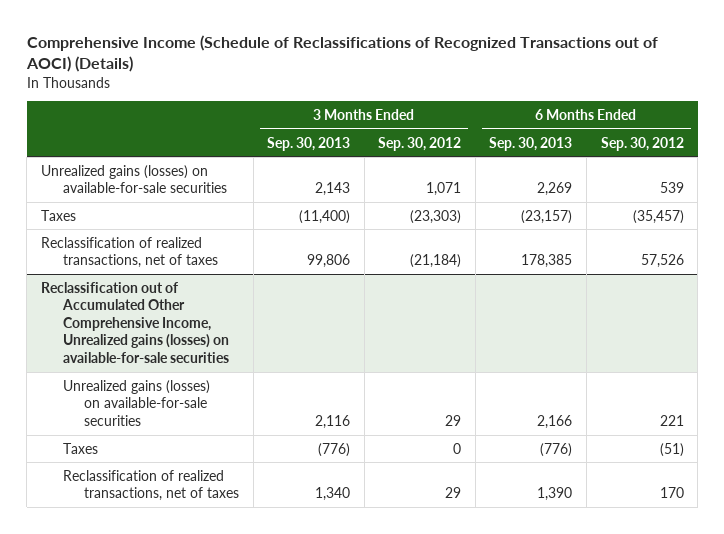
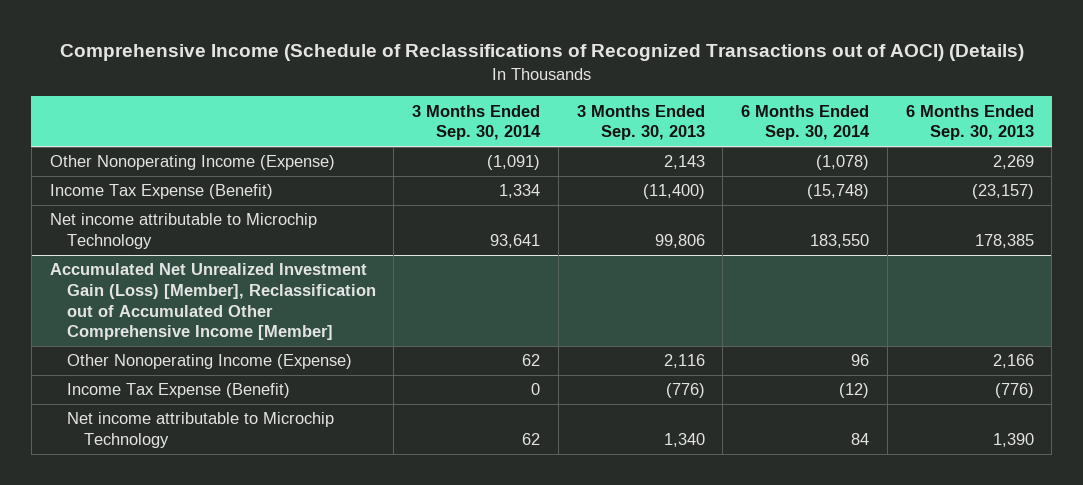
- | 3 Months Ended Sep. 30, 2013 | 3 Months Ended Sep. 30, 2012 | 6 Months Ended Sep. 30, 2013 | 6 Months Ended Sep. 30, 2012
+ | 3 Months Ended Sep. 30, 2014 | 3 Months Ended Sep. 30, 2013 | 6 Months Ended Sep. 30, 2014 | 6 Months Ended Sep. 30, 2013
- Unrealized gains (losses) on available-for-sale securities | 2,143 | 1,071 | 2,269 | 539
- Taxes | (11,400) | (23,303) | (23,157) | (35,457)
- Reclassification of realized transactions, net of taxes | 99,806 | (21,184) | 178,385 | 57,526
- Reclassification out of Accumulated Other Comprehensive Income, Unrealized gains (losses) on available-for-sale securities
- Unrealized gains (losses) on available-for-sale securities | 2,116 | 29 | 2,166 | 221
- Taxes | (776) | 0 | (776) | (51)
- Reclassification of realized transactions, net of taxes | 1,340 | 29 | 1,390 | 170
+ Other Nonoperating Income (Expense) | (1,091) | 2,143 | (1,078) | 2,269
+ Income Tax Expense (Benefit) | 1,334 | (11,400) | (15,748) | (23,157)
+ Net income attributable to Microchip Technology | 93,641 | 99,806 | 183,550 | 178,385
+ Accumulated Net Unrealized Investment Gain (Loss) [Member], Reclassification out of Accumulated Other Comprehensive Income [Member]
+ Other Nonoperating Income (Expense) | 62 | 2,116 | 96 | 2,166
+ Income Tax Expense (Benefit) | 0 | (776) | (12) | (776)
+ Net income attributable to Microchip Technology | 62 | 1,340 | 84 | 1,390

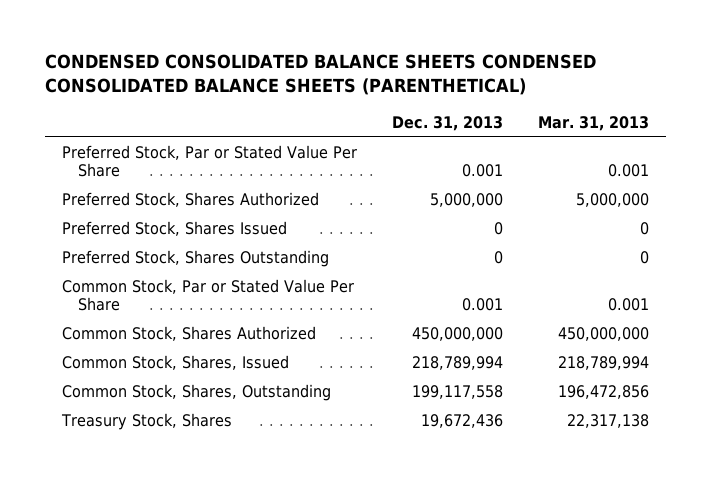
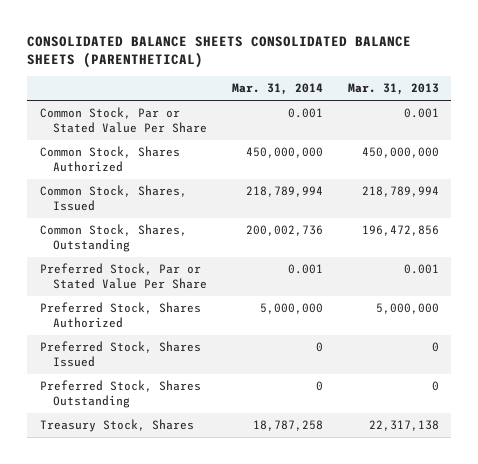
- CONDENSED CONSOLIDATED BALANCE SHEETS CONDENSED CONSOLIDATED BALANCE SHEETS (PARENTHETICAL)
+ CONSOLIDATED BALANCE SHEETS CONSOLIDATED BALANCE SHEETS (PARENTHETICAL)
- | Dec. 31, 2013 | Mar. 31, 2013
+ | Mar. 31, 2014 | Mar. 31, 2013
moved down: Preferred Stock, Par or Stated Value Per Share | 0.001 | 0.001
moved down: Preferred Stock, Shares Authorized | 5,000,000 | 5,000,000
moved down: Preferred Stock, Shares Issued | 0 | 0
moved down: Preferred Stock, Shares Outstanding | 0 | 0

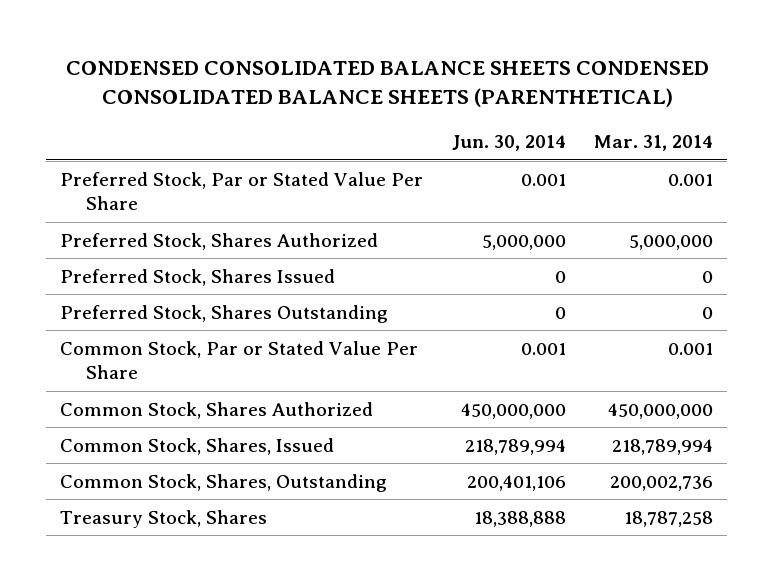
- CONSOLIDATED BALANCE SHEETS CONSOLIDATED BALANCE SHEETS (PARENTHETICAL)
+ CONDENSED CONSOLIDATED BALANCE SHEETS CONDENSED CONSOLIDATED BALANCE SHEETS (PARENTHETICAL)
- | Mar. 31, 2014 | Mar. 31, 2013
+ | Jun. 30, 2014 | Mar. 31, 2014
moved down: Common Stock, Par or Stated Value Per Share | 0.001 | 0.001
moved down: Common Stock, Shares Authorized | 450,000,000 | 450,000,000
moved down: Common Stock, Shares, Issued | 218,789,994 | 218,789,994
moved down: Common Stock, Shares, Outstanding | 200,401,106 | 200,002,736

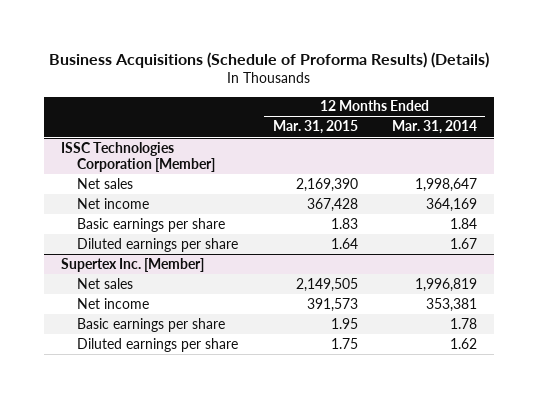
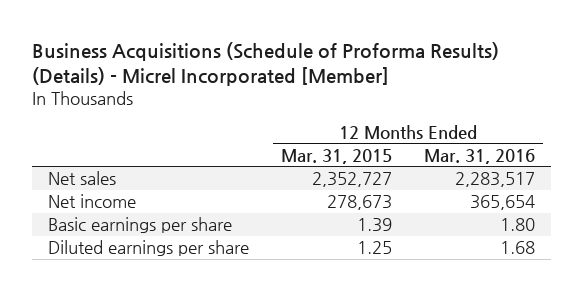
- Business Acquisitions (Schedule of Proforma Results) (Details)
+ Business Acquisitions (Schedule of Proforma Results) (Details) - Micrel Incorporated [Member]
- | 12 Months Ended Mar. 31, 2015 | 12 Months Ended Mar. 31, 2014
+ | 12 Months Ended Mar. 31, 2015 | 12 Months Ended Mar. 31, 2016
- ISSC Technologies Corporation [Member]
- Net sales | 2,169,390 | 1,998,647
- Net income | 367,428 | 364,169
- Basic earnings per share | 1.83 | 1.84
- Diluted earnings per share | 1.64 | 1.67
- Supertex Inc. [Member]
- Net sales | 2,149,505 | 1,996,819
- Net income | 391,573 | 353,381
- Basic earnings per share | 1.95 | 1.78
- Diluted earnings per share | 1.75 | 1.62
+ Net sales | 2,352,727 | 2,283,517
+ Net income | 278,673 | 365,654
+ Basic earnings per share | 1.39 | 1.80
+ Diluted earnings per share | 1.25 | 1.68

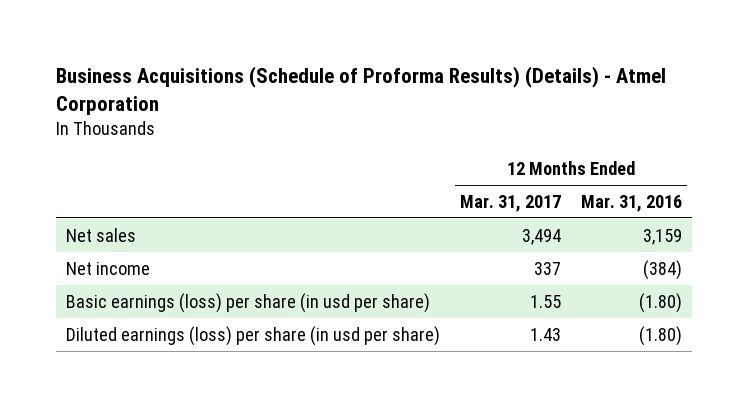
- Business Acquisitions (Schedule of Proforma Results) (Details) - Micrel Incorporated [Member]
+ Business Acquisitions (Schedule of Proforma Results) (Details) - Atmel Corporation
- | 12 Months Ended Mar. 31, 2015 | 12 Months Ended Mar. 31, 2016
+ | 12 Months Ended Mar. 31, 2017 | 12 Months Ended Mar. 31, 2016
- Net sales | 2,352,727 | 2,283,517
- Net income | 278,673 | 365,654
- Basic earnings per share | 1.39 | 1.80
- Diluted earnings per share | 1.25 | 1.68
+ Net sales | 3,494 | 3,159
+ Net income | 337 | (384)
+ Basic earnings (loss) per share (in usd per share) | 1.55 | (1.80)
+ Diluted earnings (loss) per share (in usd per share) | 1.43 | (1.80)

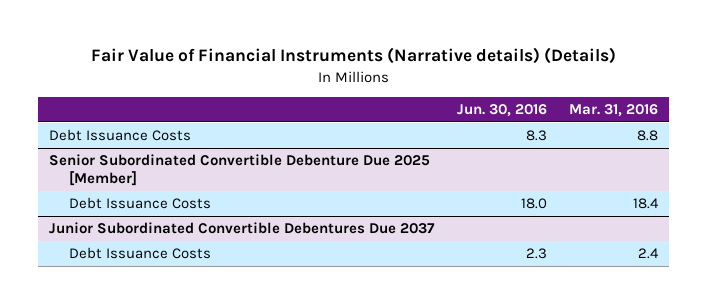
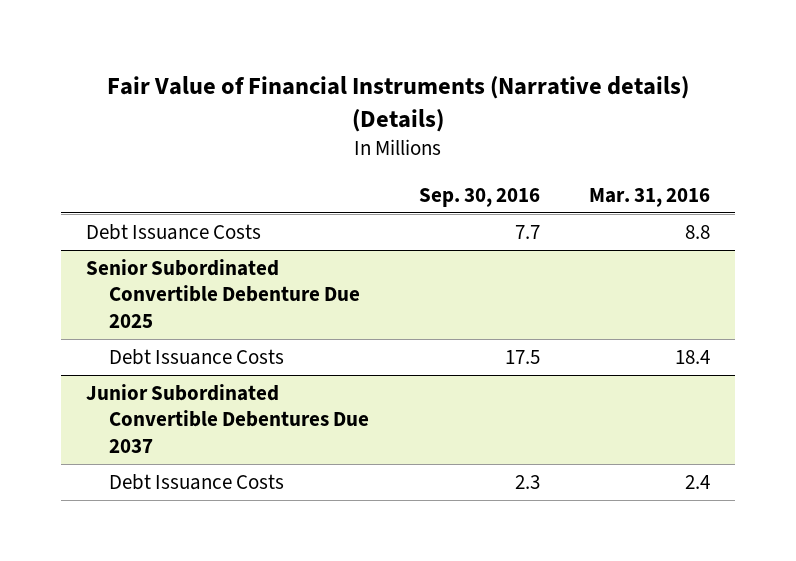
- | Jun. 30, 2016 | Mar. 31, 2016
+ | Sep. 30, 2016 | Mar. 31, 2016
- Senior Subordinated Convertible Debenture Due 2025 [Member]
+ Senior Subordinated Convertible Debenture Due 2025

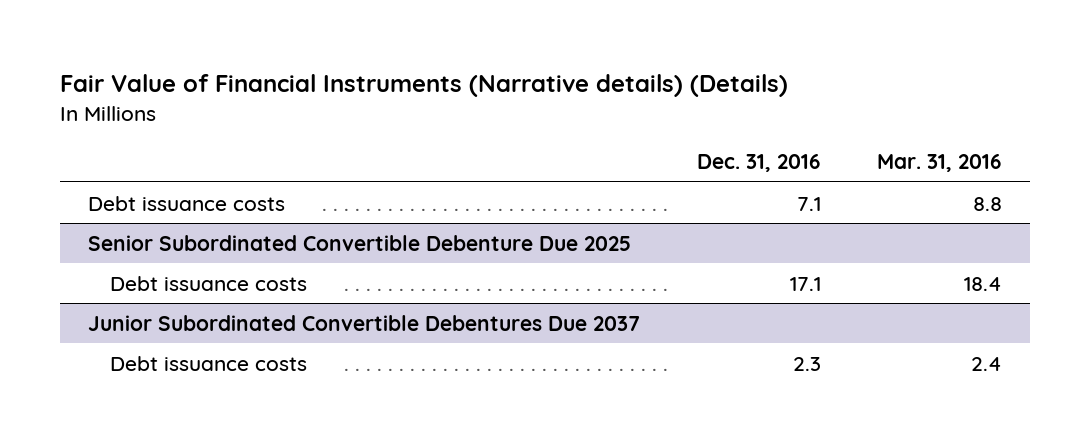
- | Sep. 30, 2016 | Mar. 31, 2016
+ | Dec. 31, 2016 | Mar. 31, 2016
- Debt Issuance Costs | 7.7 | 8.8
+ Debt issuance costs | 7.1 | 8.8
@ Senior Subordinated Convertible Debenture Due 2025
- Debt Issuance Costs | 17.5 | 18.4
+ Debt issuance costs | 17.1 | 18.4
@ Junior Subordinated Convertible Debentures Due 2037
- Debt Issuance Costs | 2.3 | 2.4
+ Debt issuance costs | 2.3 | 2.4

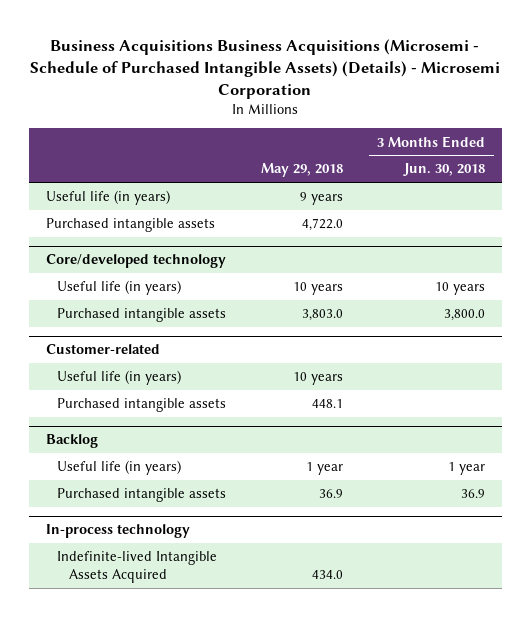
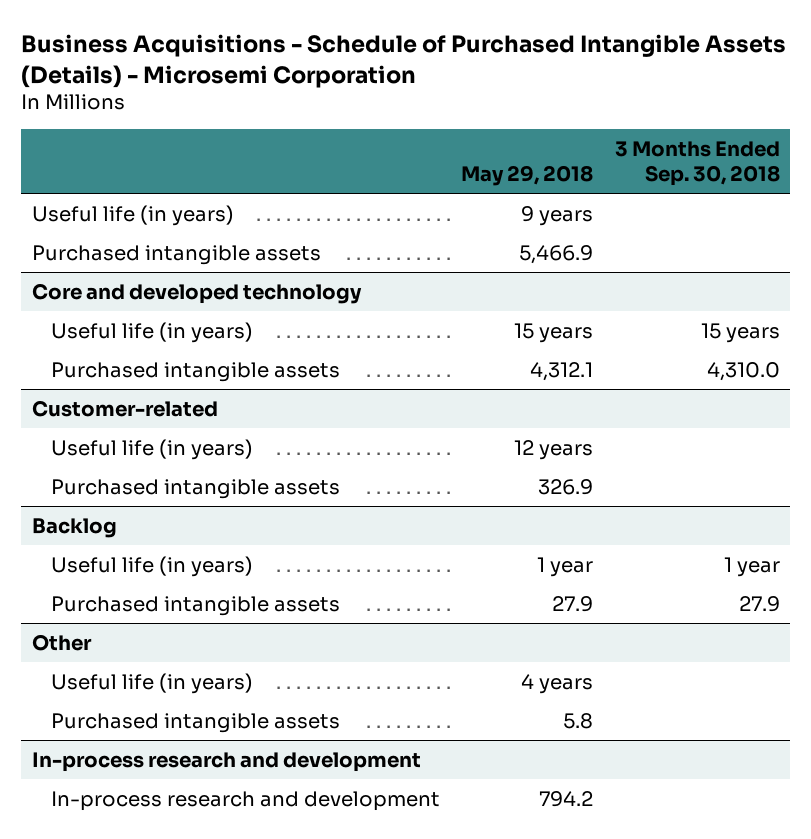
- Business Acquisitions Business Acquisitions (Microsemi - Schedule of Purchased Intangible Assets) (Details) - Microsemi Corporation
+ Business Acquisitions - Schedule of Purchased Intangible Assets (Details) - Microsemi Corporation
- | May 29, 2018 | 3 Months Ended Jun. 30, 2018
+ | May 29, 2018 | 3 Months Ended Sep. 30, 2018
- Purchased intangible assets | 4,722.0 |
- Core/developed technology
- Useful life (in years) | 10 years | 10 years
- Purchased intangible assets | 3,803.0 | 3,800.0
+ Purchased intangible assets | 5,466.9 |
+ Core and developed technology
+ Useful life (in years) | 15 years | 15 years
+ Purchased intangible assets | 4,312.1 | 4,310.0
@ Customer-related
- Useful life (in years) | 10 years |
- Purchased intangible assets | 448.1 |
+ Useful life (in years) | 12 years |
+ Purchased intangible assets | 326.9 |
@ Backlog
- Purchased intangible assets | 36.9 | 36.9
- In-process technology
- Indefinite-lived Intangible Assets Acquired | 434.0 |
@ Backlog
+ Purchased intangible assets | 27.9 | 27.9
+ Other
+ Useful life (in years) | 4 years |
+ Purchased intangible assets | 5.8 |
+ In-process research and development
+ In-process research and development | 794.2 |

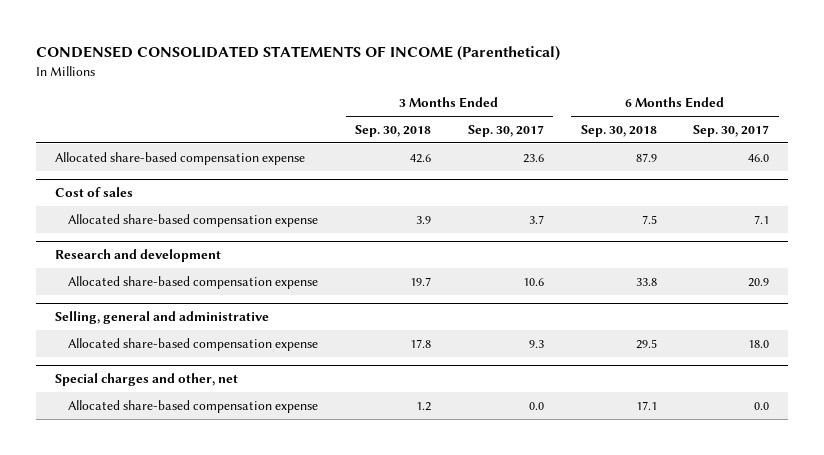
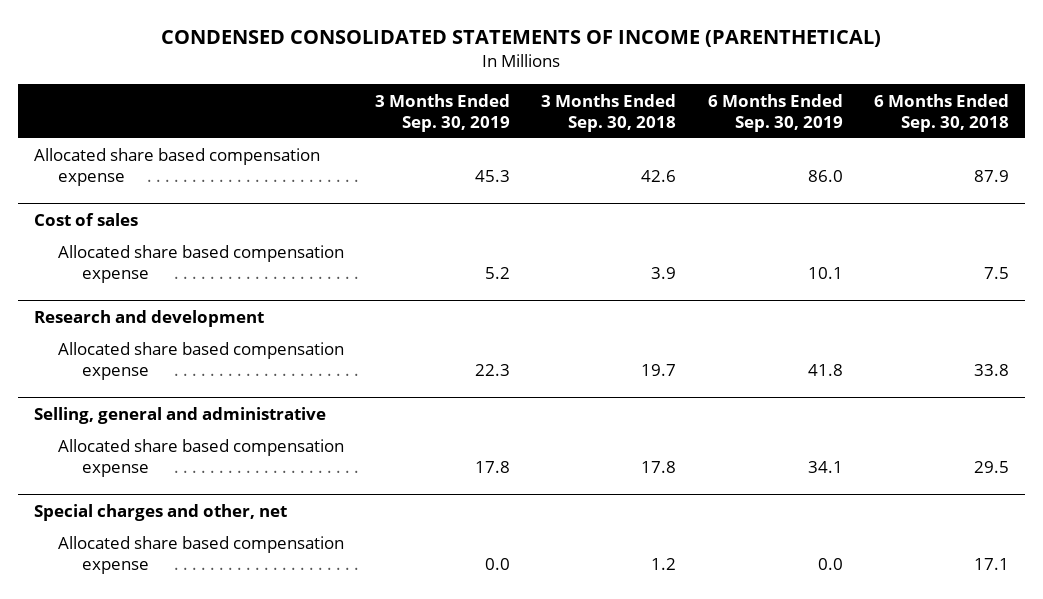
- CONDENSED CONSOLIDATED STATEMENTS OF INCOME (Parenthetical)
+ CONDENSED CONSOLIDATED STATEMENTS OF INCOME (PARENTHETICAL)
- | 3 Months Ended Sep. 30, 2018 | 3 Months Ended Sep. 30, 2017 | 6 Months Ended Sep. 30, 2018 | 6 Months Ended Sep. 30, 2017
+ | 3 Months Ended Sep. 30, 2019 | 3 Months Ended Sep. 30, 2018 | 6 Months Ended Sep. 30, 2019 | 6 Months Ended Sep. 30, 2018
- Allocated share-based compensation expense | 42.6 | 23.6 | 87.9 | 46.0
+ Allocated share based compensation expense | 45.3 | 42.6 | 86.0 | 87.9
@ Cost of sales
- Allocated share-based compensation expense | 3.9 | 3.7 | 7.5 | 7.1
+ Allocated share based compensation expense | 5.2 | 3.9 | 10.1 | 7.5
@ Research and development
- Allocated share-based compensation expense | 19.7 | 10.6 | 33.8 | 20.9
+ Allocated share based compensation expense | 22.3 | 19.7 | 41.8 | 33.8
@ Selling, general and administrative
- Allocated share-based compensation expense | 17.8 | 9.3 | 29.5 | 18.0
+ Allocated share based compensation expense | 17.8 | 17.8 | 34.1 | 29.5
@ Special charges and other, net
- Allocated share-based compensation expense | 1.2 | 0.0 | 17.1 | 0.0
+ Allocated share based compensation expense | 0.0 | 1.2 | 0.0 | 17.1

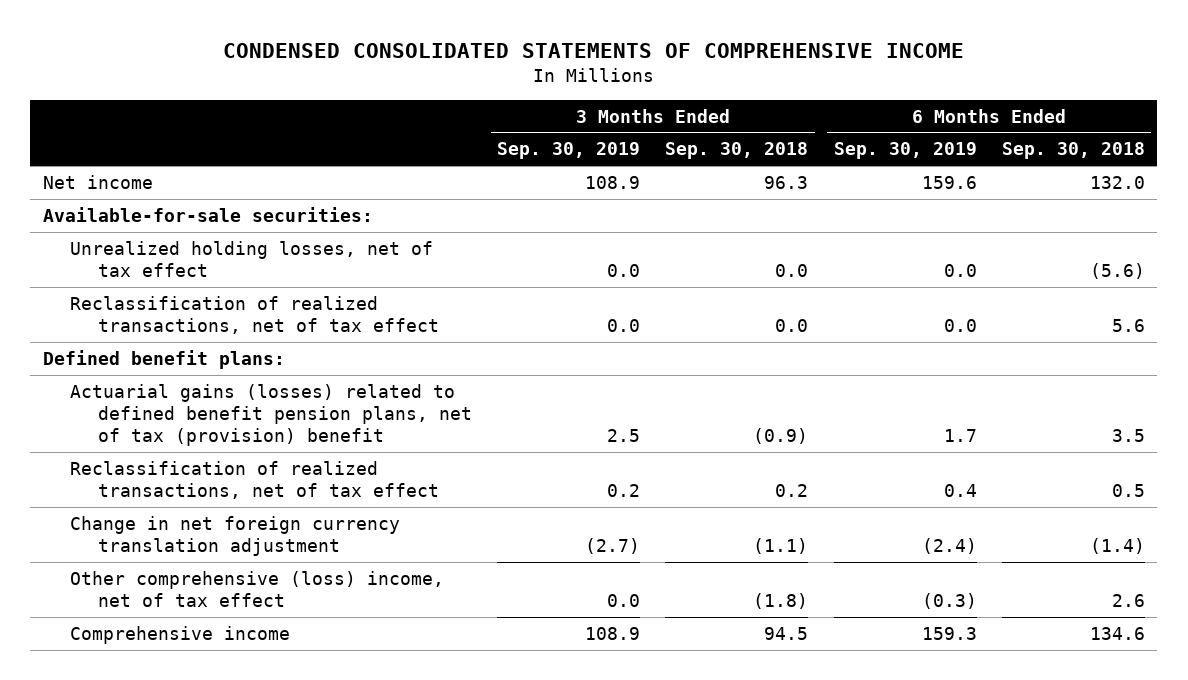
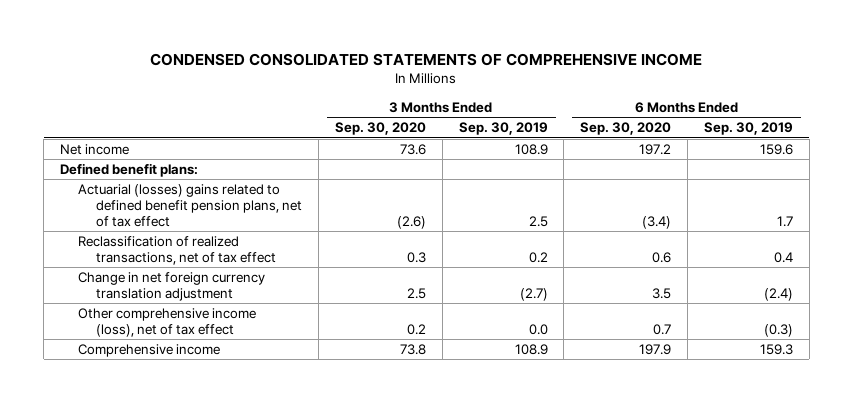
- | 3 Months Ended Sep. 30, 2019 | 3 Months Ended Sep. 30, 2018 | 6 Months Ended Sep. 30, 2019 | 6 Months Ended Sep. 30, 2018
+ | 3 Months Ended Sep. 30, 2020 | 3 Months Ended Sep. 30, 2019 | 6 Months Ended Sep. 30, 2020 | 6 Months Ended Sep. 30, 2019
- Available-for-sale securities:
- Unrealized holding losses, net of tax effect | 0.0 | 0.0 | 0.0 | (5.6)
- Reclassification of realized transactions, net of tax effect | 0.0 | 0.0 | 0.0 | 5.6
- Actuarial gains (losses) related to defined benefit pension plans, net of tax (provision) benefit | 2.5 | (0.9) | 1.7 | 3.5
+ Actuarial (losses) gains related to defined benefit pension plans, net of tax effect | (2.6) | 2.5 | (3.4) | 1.7
- Other comprehensive (loss) income, net of tax effect | 0.0 | (1.8) | (0.3) | 2.6
+ Other comprehensive income (loss), net of tax effect | 0.2 | 0.0 | 0.7 | (0.3)

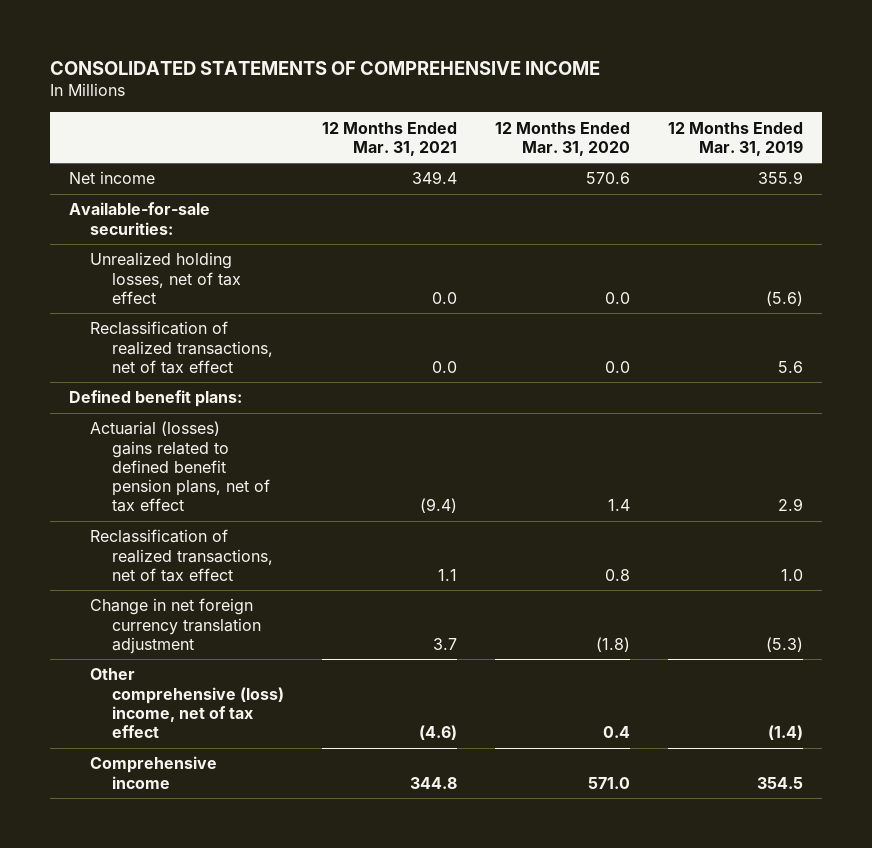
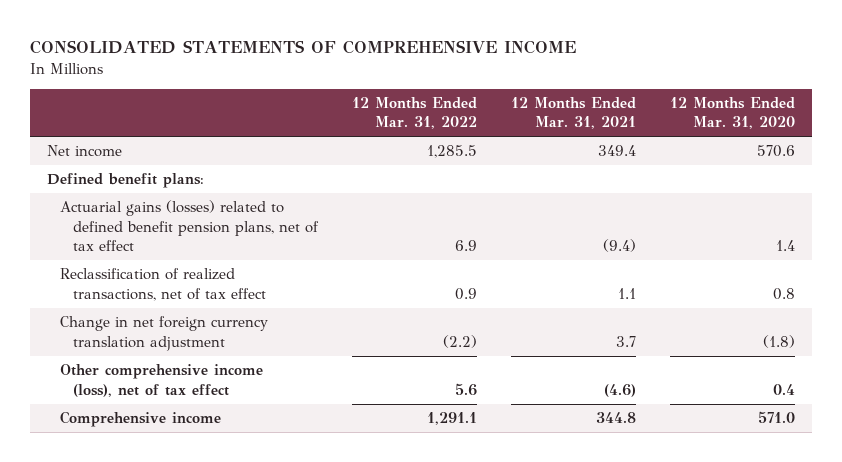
- | 12 Months Ended Mar. 31, 2021 | 12 Months Ended Mar. 31, 2020 | 12 Months Ended Mar. 31, 2019
+ | 12 Months Ended Mar. 31, 2022 | 12 Months Ended Mar. 31, 2021 | 12 Months Ended Mar. 31, 2020
- Available-for-sale securities:
- Unrealized holding losses, net of tax effect | 0.0 | 0.0 | (5.6)
- Reclassification of realized transactions, net of tax effect | 0.0 | 0.0 | 5.6
- Actuarial (losses) gains related to defined benefit pension plans, net of tax effect | (9.4) | 1.4 | 2.9
+ Actuarial gains (losses) related to defined benefit pension plans, net of tax effect | 6.9 | (9.4) | 1.4
- Other comprehensive (loss) income, net of tax effect | (4.6) | 0.4 | (1.4)
+ Other comprehensive income (loss), net of tax effect | 5.6 | (4.6) | 0.4

